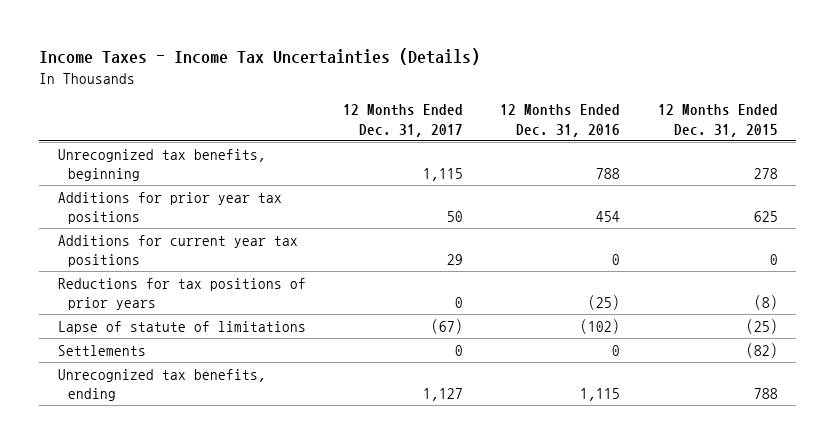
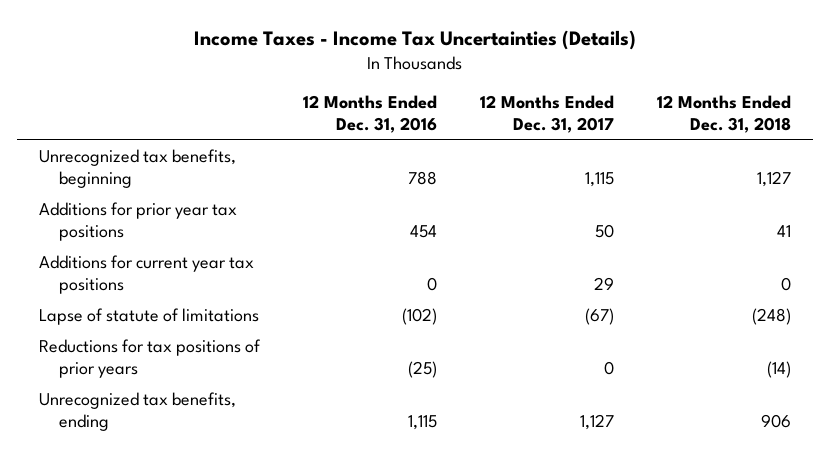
- | 12 Months Ended Dec. 31, 2017 | 12 Months Ended Dec. 31, 2016 | 12 Months Ended Dec. 31, 2015
+ | 12 Months Ended Dec. 31, 2016 | 12 Months Ended Dec. 31, 2017 | 12 Months Ended Dec. 31, 2018
- Settlements | 0 | 0 | (82)
moved down: Reductions for tax positions of prior years | (25) | 0 | (14)

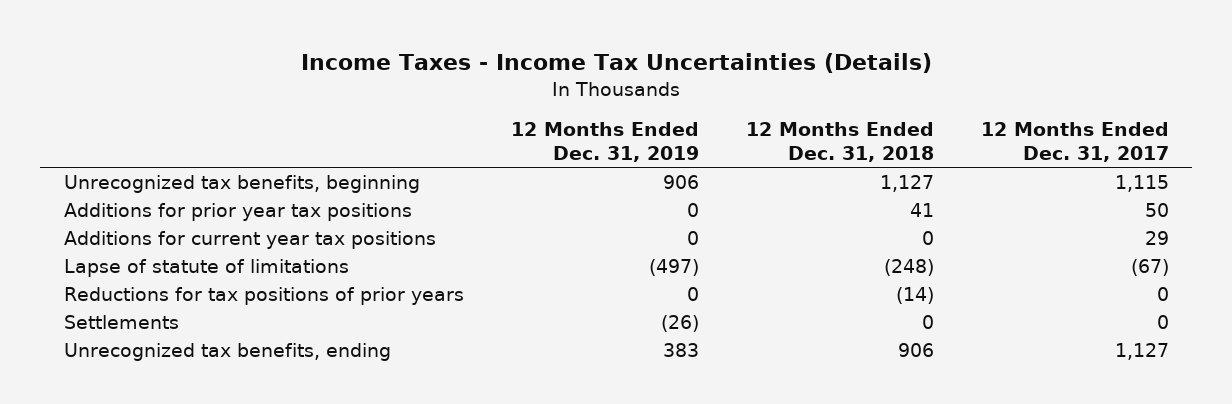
- | 12 Months Ended Dec. 31, 2016 | 12 Months Ended Dec. 31, 2017 | 12 Months Ended Dec. 31, 2018
+ | 12 Months Ended Dec. 31, 2019 | 12 Months Ended Dec. 31, 2018 | 12 Months Ended Dec. 31, 2017
+ Settlements | (26) | 0 | 0

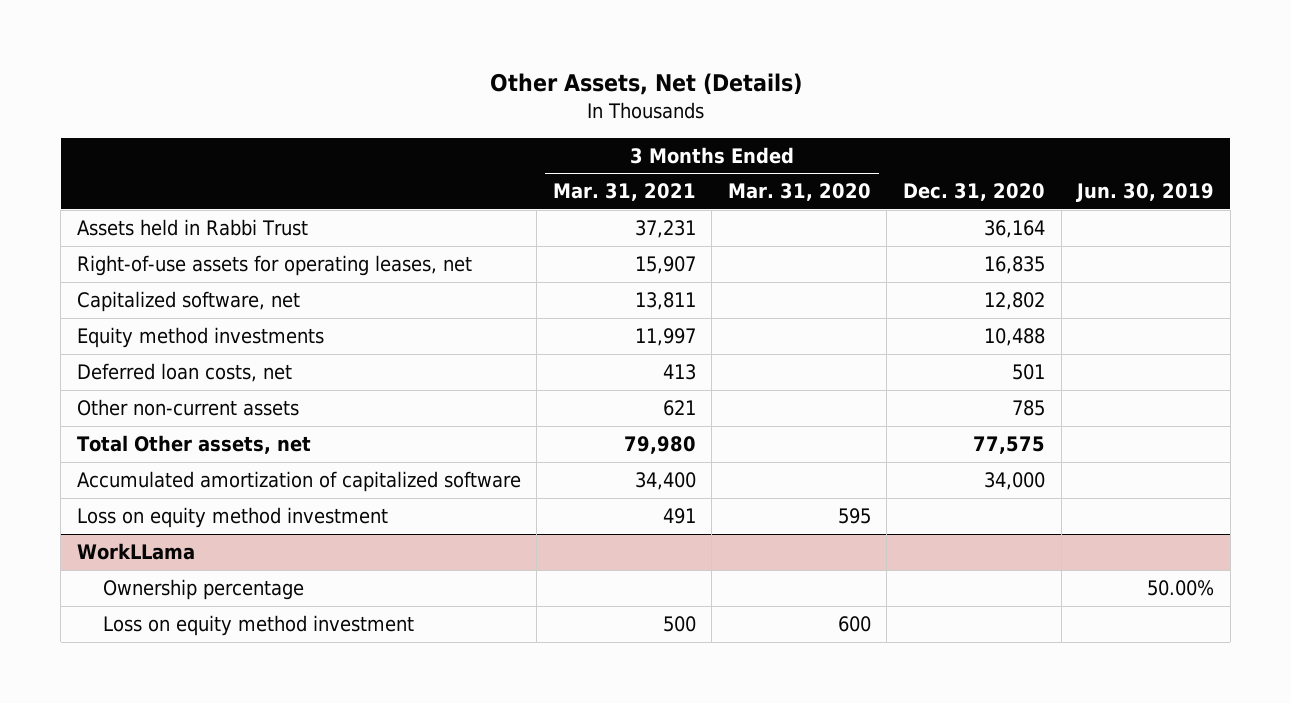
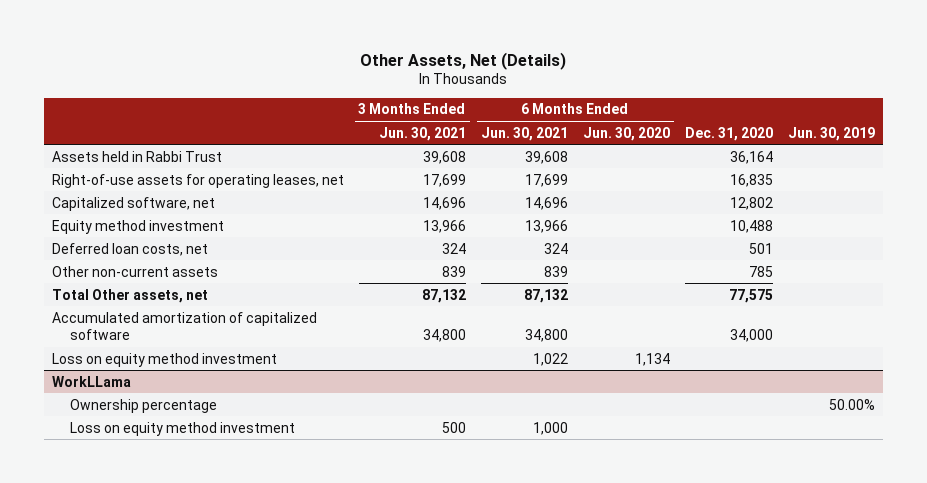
- | 3 Months Ended Mar. 31, 2021 | 3 Months Ended Mar. 31, 2020 | Dec. 31, 2020 | Jun. 30, 2019
+ | 3 Months Ended Jun. 30, 2021 | 6 Months Ended Jun. 30, 2021 | 6 Months Ended Jun. 30, 2020 | Dec. 31, 2020 | Jun. 30, 2019
- Equity method investments | 11,997 | | 10,488 |
+ Equity method investment | 13,966 | 13,966 | | 10,488 |

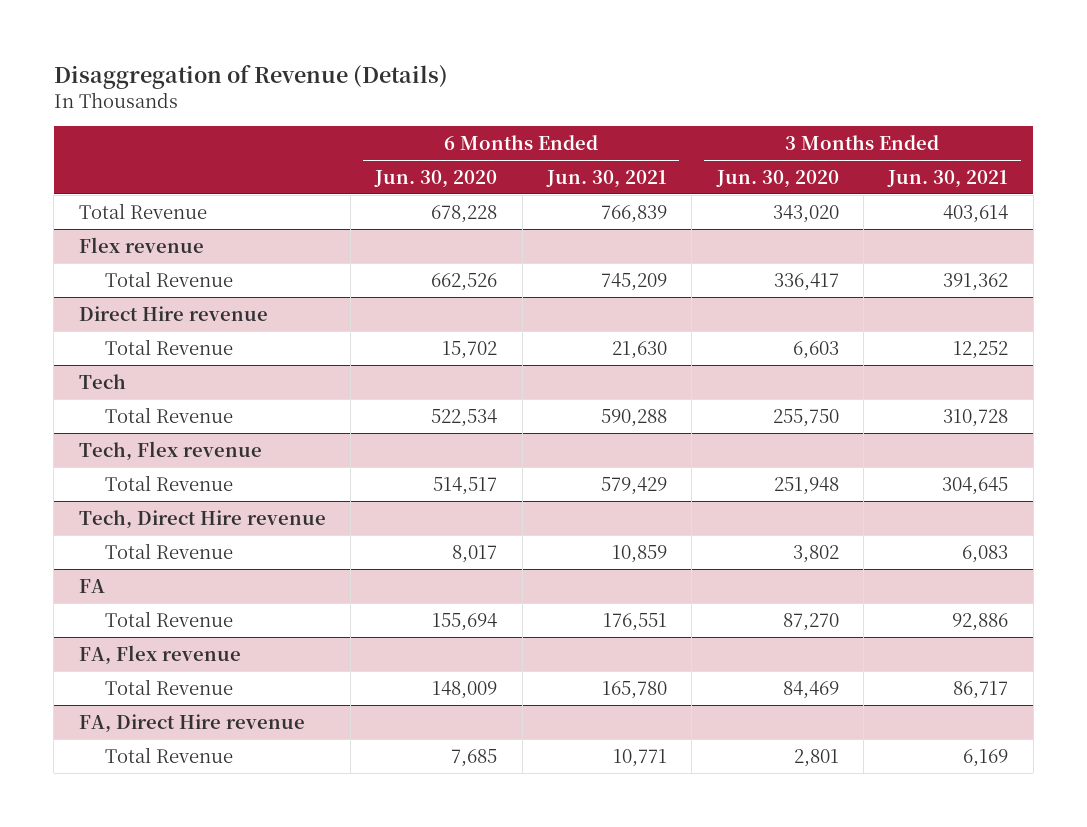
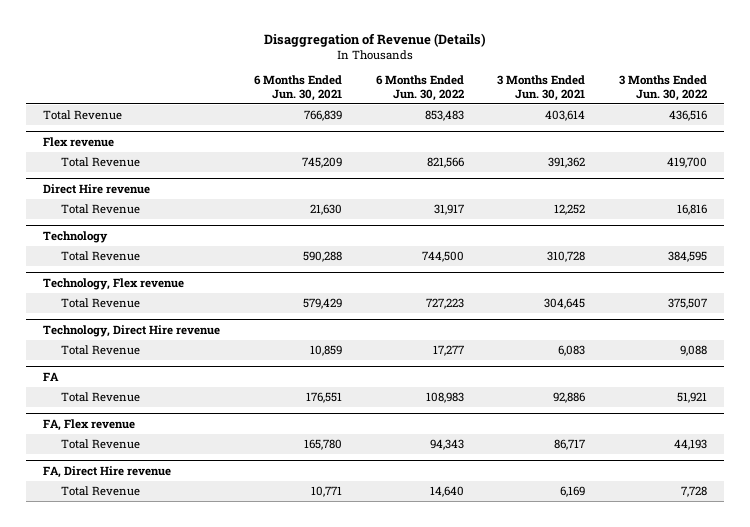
- | 6 Months Ended Jun. 30, 2020 | 6 Months Ended Jun. 30, 2021 | 3 Months Ended Jun. 30, 2020 | 3 Months Ended Jun. 30, 2021
+ | 6 Months Ended Jun. 30, 2021 | 6 Months Ended Jun. 30, 2022 | 3 Months Ended Jun. 30, 2021 | 3 Months Ended Jun. 30, 2022
- Tech
+ Technology
- Tech, Flex revenue
+ Technology, Flex revenue
- Tech, Direct Hire revenue
+ Technology, Direct Hire revenue

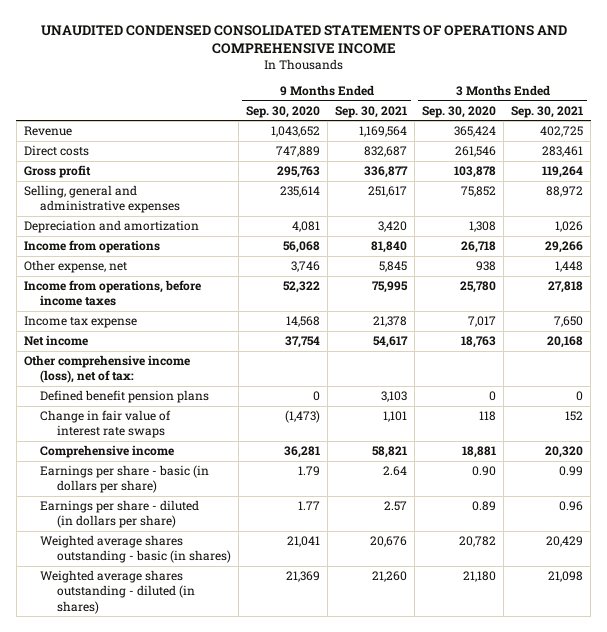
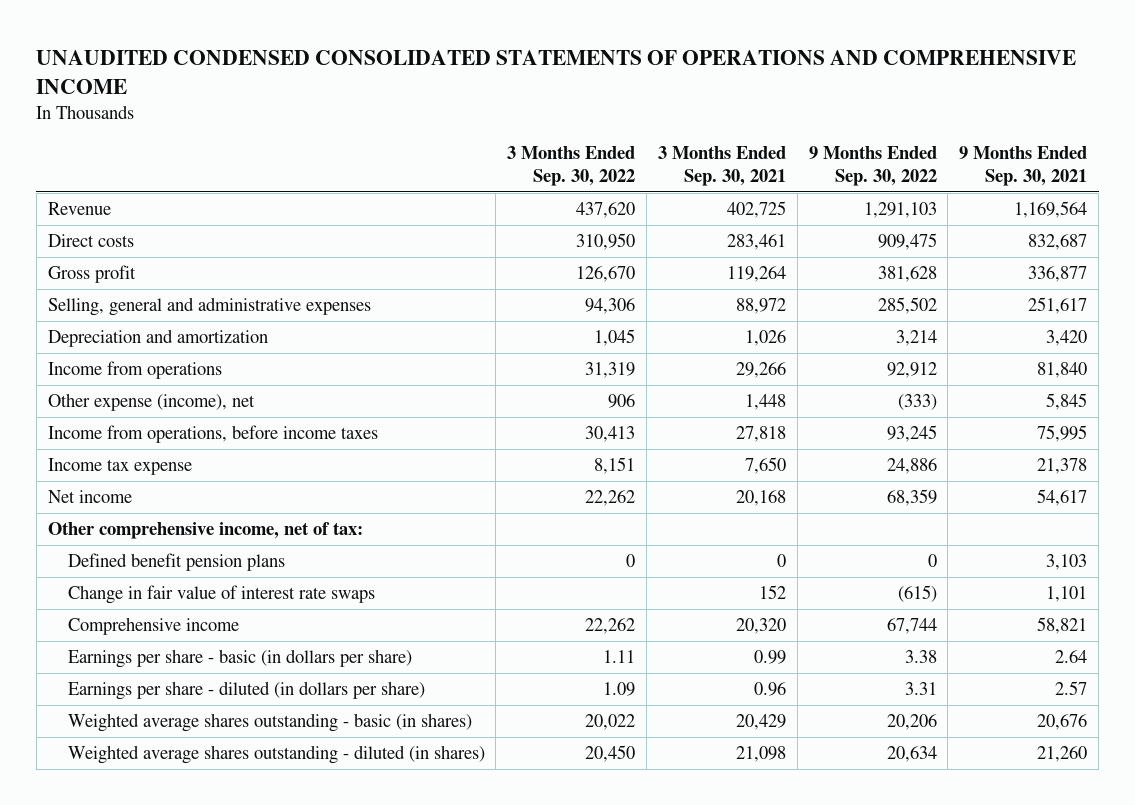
- | 9 Months Ended Sep. 30, 2020 | 9 Months Ended Sep. 30, 2021 | 3 Months Ended Sep. 30, 2020 | 3 Months Ended Sep. 30, 2021
+ | 3 Months Ended Sep. 30, 2022 | 3 Months Ended Sep. 30, 2021 | 9 Months Ended Sep. 30, 2022 | 9 Months Ended Sep. 30, 2021
- Other expense, net | 3,746 | 5,845 | 938 | 1,448
+ Other expense (income), net | 906 | 1,448 | (333) | 5,845
- Other comprehensive income (loss), net of tax:
+ Other comprehensive income, net of tax:

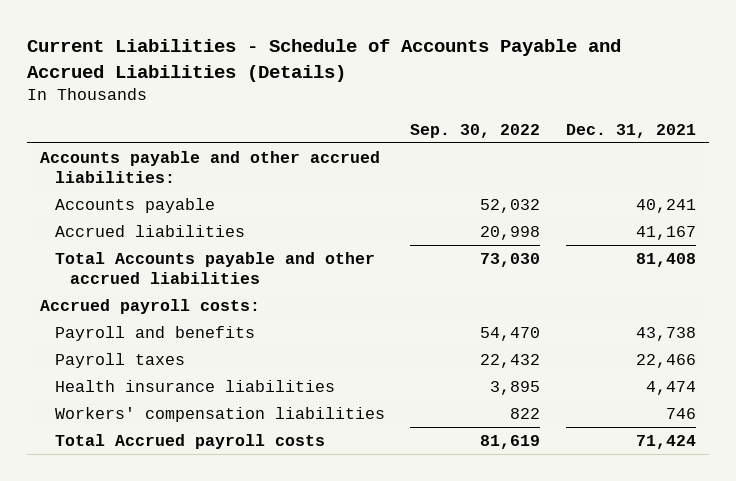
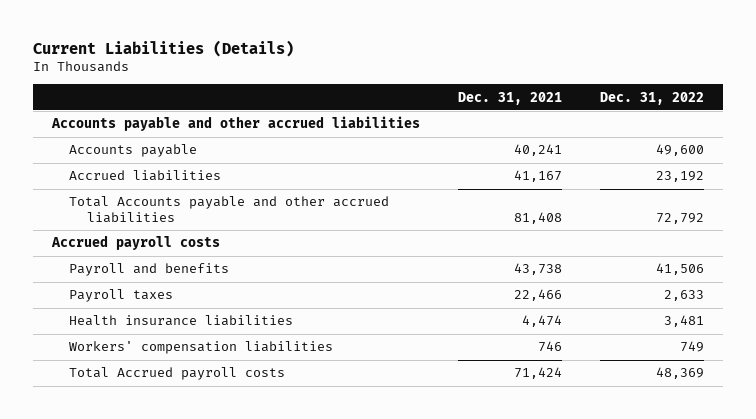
- Current Liabilities - Schedule of Accounts Payable and Accrued Liabilities (Details)
+ Current Liabilities (Details)
- | Sep. 30, 2022 | Dec. 31, 2021
+ | Dec. 31, 2021 | Dec. 31, 2022
- Accounts payable and other accrued liabilities:
+ Accounts payable and other accrued liabilities
- Accrued payroll costs:
+ Accrued payroll costs

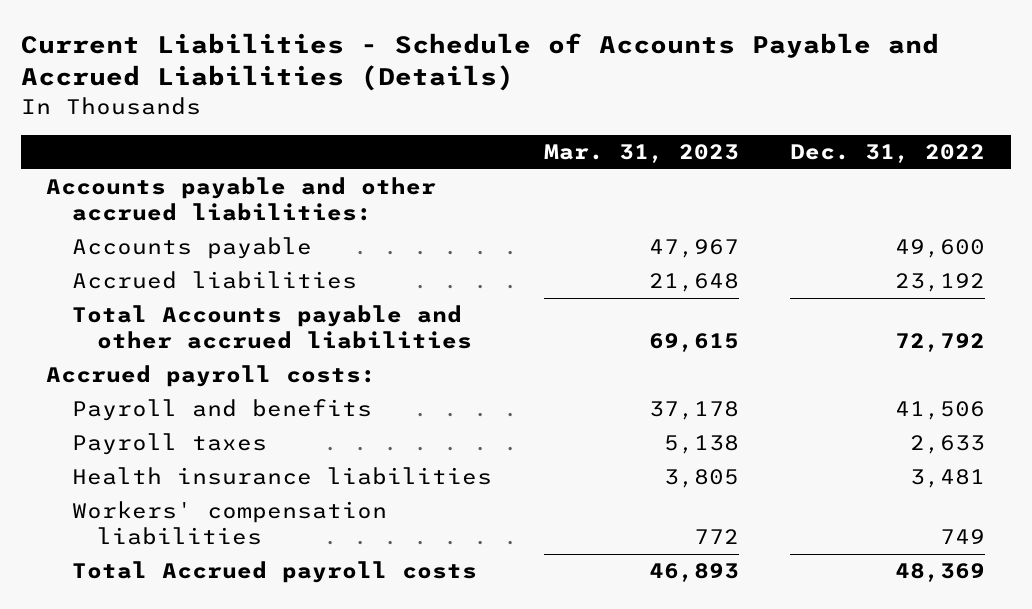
- Current Liabilities (Details)
+ Current Liabilities - Schedule of Accounts Payable and Accrued Liabilities (Details)
- | Dec. 31, 2021 | Dec. 31, 2022
+ | Mar. 31, 2023 | Dec. 31, 2022
- Accounts payable and other accrued liabilities
+ Accounts payable and other accrued liabilities:
- Accrued payroll costs
+ Accrued payroll costs:

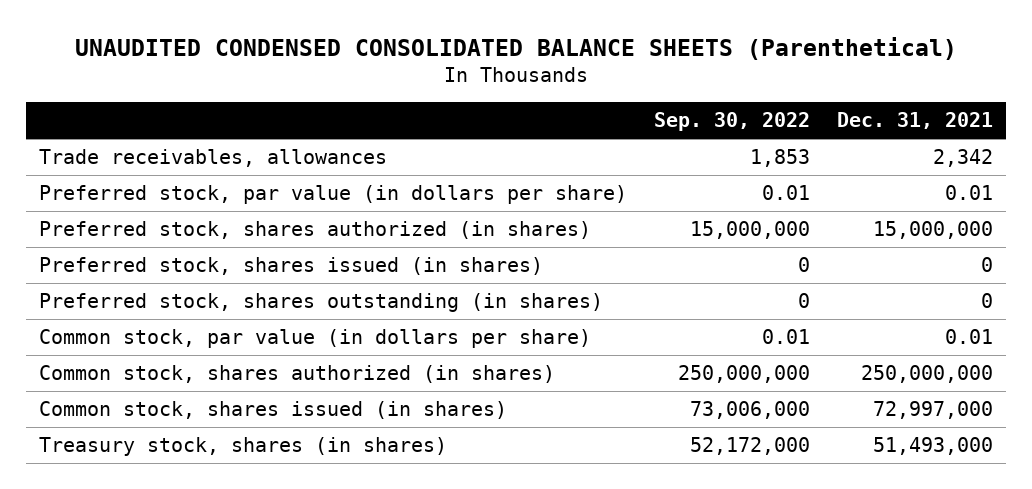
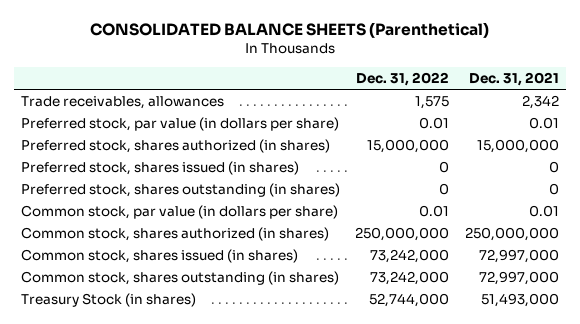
- UNAUDITED CONDENSED CONSOLIDATED BALANCE SHEETS (Parenthetical)
+ CONSOLIDATED BALANCE SHEETS (Parenthetical)
- | Sep. 30, 2022 | Dec. 31, 2021
+ | Dec. 31, 2022 | Dec. 31, 2021
- Treasury stock, shares (in shares) | 52,172,000 | 51,493,000
+ Common stock, shares outstanding (in shares) | 73,242,000 | 72,997,000
+ Treasury Stock (in shares) | 52,744,000 | 51,493,000

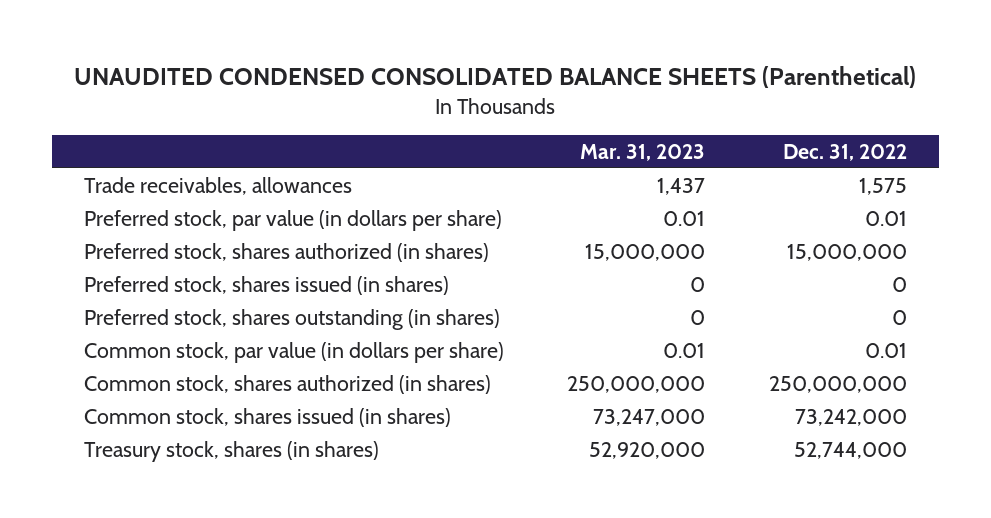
- CONSOLIDATED BALANCE SHEETS (Parenthetical)
+ UNAUDITED CONDENSED CONSOLIDATED BALANCE SHEETS (Parenthetical)
- | Dec. 31, 2022 | Dec. 31, 2021
+ | Mar. 31, 2023 | Dec. 31, 2022
- Common stock, shares outstanding (in shares) | 73,242,000 | 72,997,000
- Treasury Stock (in shares) | 52,744,000 | 51,493,000
+ Treasury stock, shares (in shares) | 52,920,000 | 52,744,000

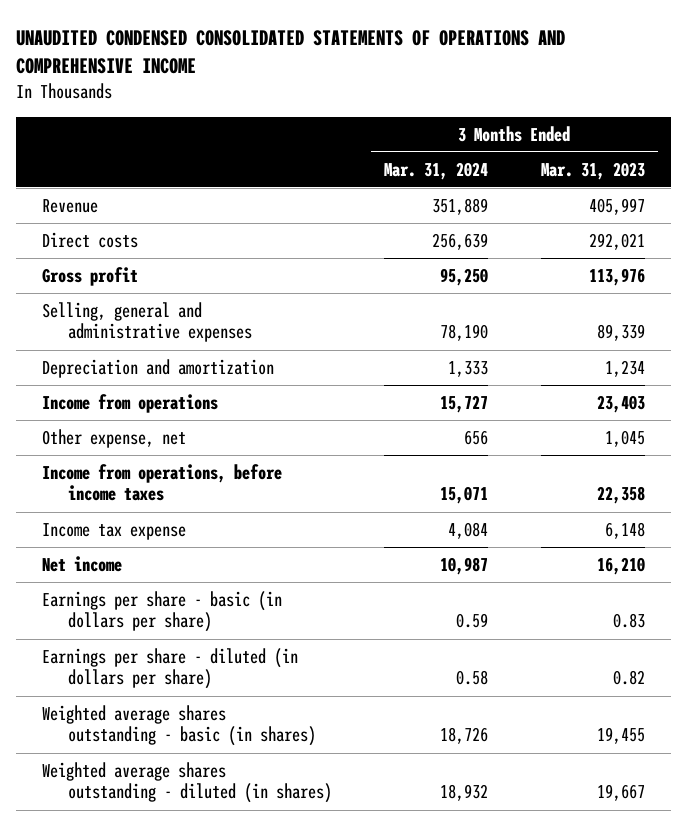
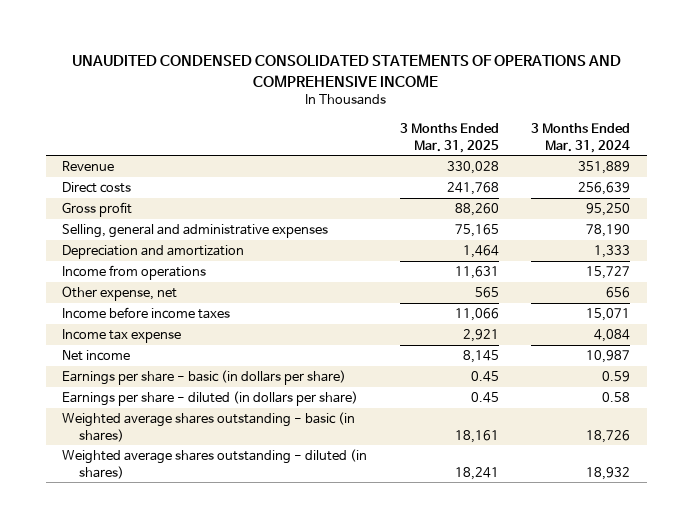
- | 3 Months Ended Mar. 31, 2024 | 3 Months Ended Mar. 31, 2023
+ | 3 Months Ended Mar. 31, 2025 | 3 Months Ended Mar. 31, 2024
- Income from operations, before income taxes | 15,071 | 22,358
+ Income before income taxes | 11,066 | 15,071

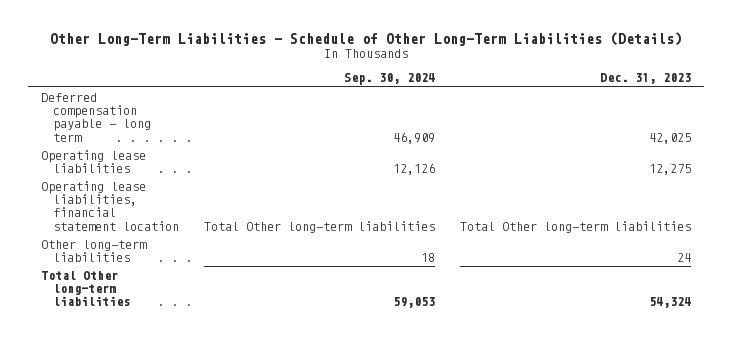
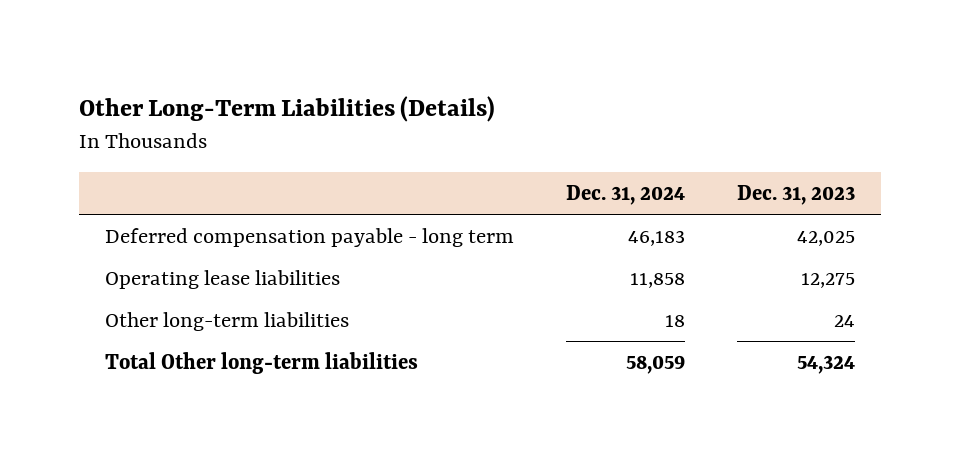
- Other Long-Term Liabilities - Schedule of Other Long-Term Liabilities (Details)
+ Other Long-Term Liabilities (Details)
- | Sep. 30, 2024 | Dec. 31, 2023
+ | Dec. 31, 2024 | Dec. 31, 2023
- Operating lease liabilities, financial statement location | Total Other long-term liabilities | Total Other long-term liabilities

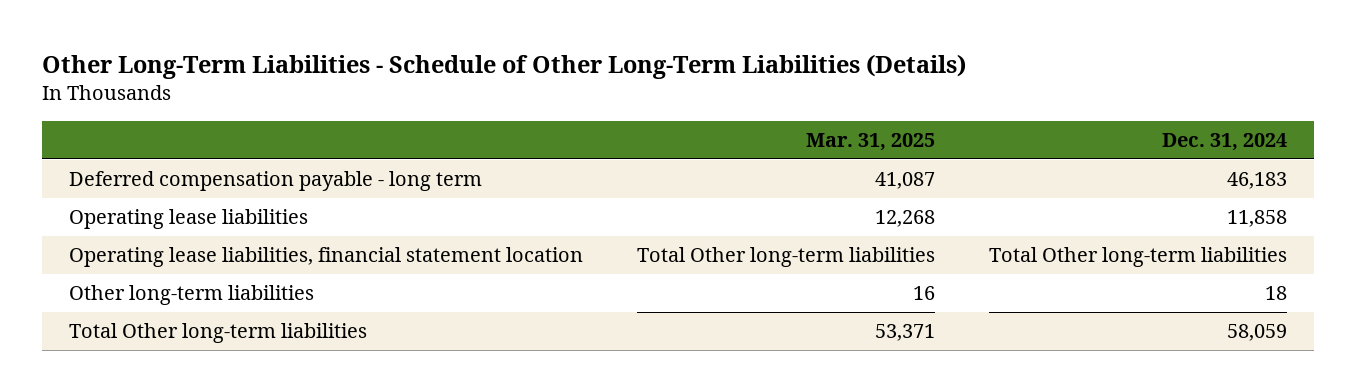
- Other Long-Term Liabilities (Details)
+ Other Long-Term Liabilities - Schedule of Other Long-Term Liabilities (Details)
- | Dec. 31, 2024 | Dec. 31, 2023
+ | Mar. 31, 2025 | Dec. 31, 2024
+ Operating lease liabilities, financial statement location | Total Other long-term liabilities | Total Other long-term liabilities

